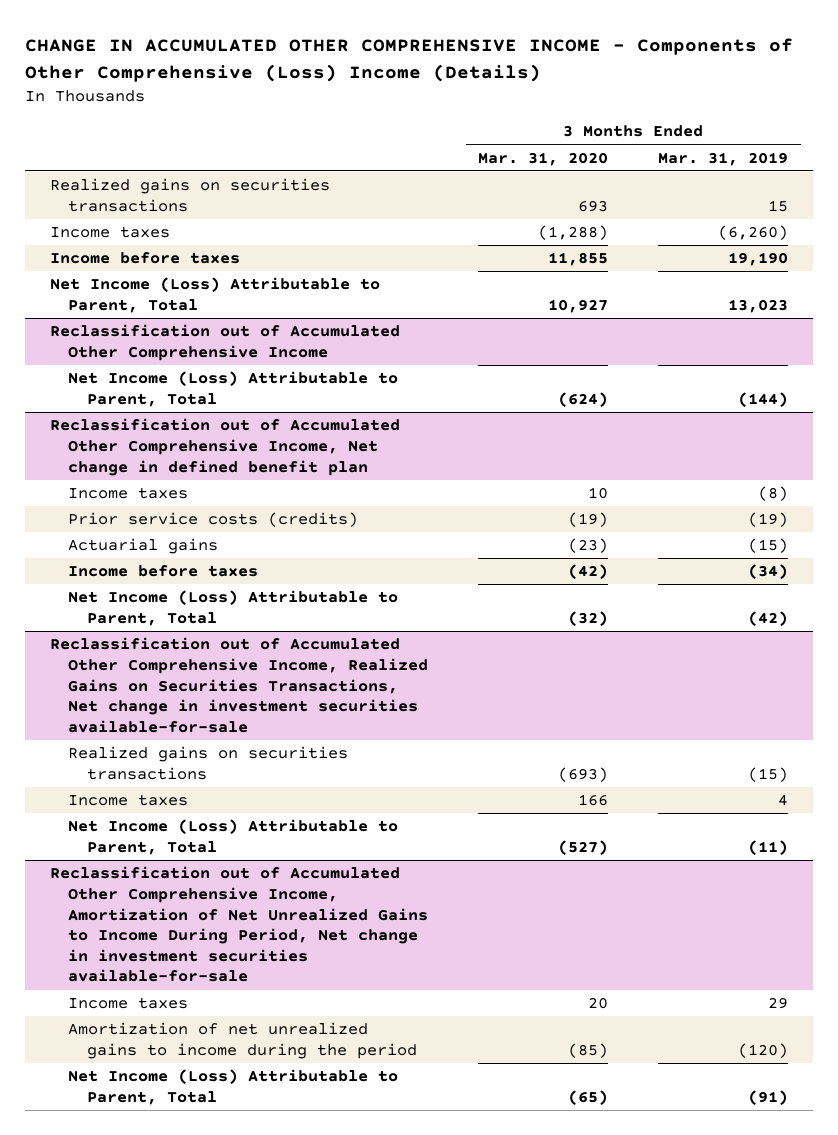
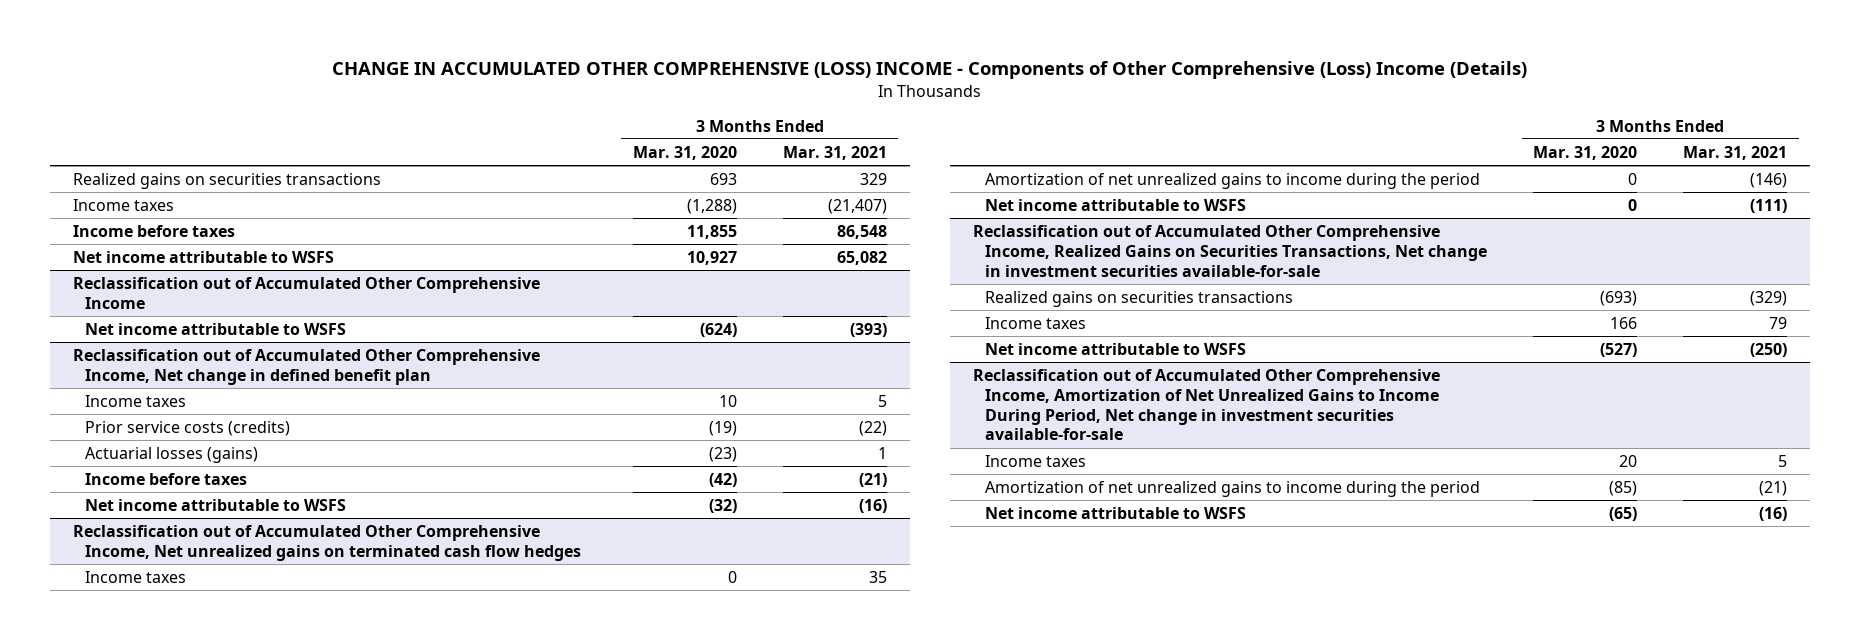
- CHANGE IN ACCUMULATED OTHER COMPREHENSIVE INCOME - Components of Other Comprehensive (Loss) Income (Details)
+ CHANGE IN ACCUMULATED OTHER COMPREHENSIVE (LOSS) INCOME - Components of Other Comprehensive (Loss) Income (Details)
- | 3 Months Ended Mar. 31, 2020 | 3 Months Ended Mar. 31, 2019
+ | 3 Months Ended Mar. 31, 2020 | 3 Months Ended Mar. 31, 2021
- Net Income (Loss) Attributable to Parent, Total | 10,927 | 13,023
+ Net income attributable to WSFS | 10,927 | 65,082
@ Reclassification out of Accumulated Other Comprehensive Income
- Net Income (Loss) Attributable to Parent, Total | (624) | (144)
+ Net income attributable to WSFS | (624) | (393)
@ Reclassification out of Accumulated Other Comprehensive Income, Net change in defined benefit plan
- Actuarial gains | (23) | (15)
+ Actuarial losses (gains) | (23) | 1
- Net Income (Loss) Attributable to Parent, Total | (32) | (42)
+ Net income attributable to WSFS | (32) | (16)
+ Reclassification out of Accumulated Other Comprehensive Income, Net unrealized gains on terminated cash flow hedges
+ Income taxes | 0 | 35
+ Amortization of net unrealized gains to income during the period | 0 | (146)
+ Net income attributable to WSFS | 0 | (111)
@ Reclassification out of Accumulated Other Comprehensive Income, Realized Gains on Securities Transactions, Net change in investment securities available-for-sale
- Net Income (Loss) Attributable to Parent, Total | (527) | (11)
+ Net income attributable to WSFS | (527) | (250)
@ Reclassification out of Accumulated Other Comprehensive Income, Amortization of Net Unrealized Gains to Income During Period, Net change in investment securities available-for-sale
- Net Income (Loss) Attributable to Parent, Total | (65) | (91)
+ Net income attributable to WSFS | (65) | (16)

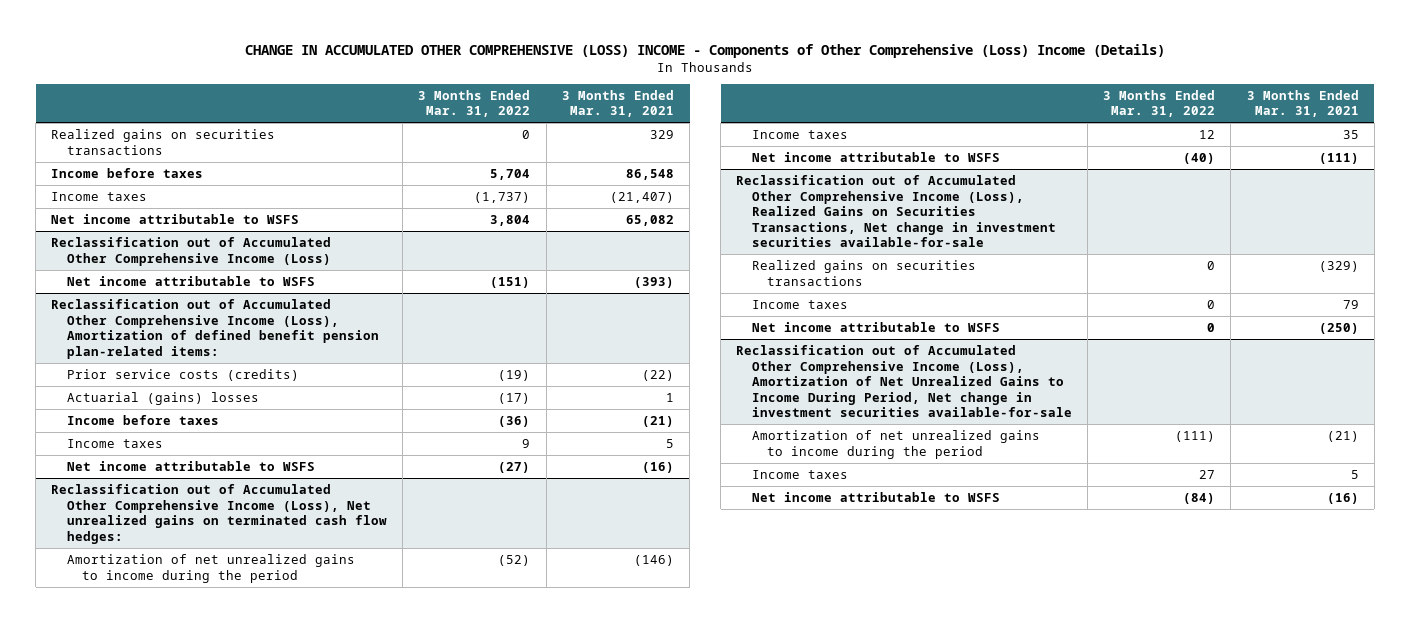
- | 3 Months Ended Mar. 31, 2020 | 3 Months Ended Mar. 31, 2021
+ | 3 Months Ended Mar. 31, 2022 | 3 Months Ended Mar. 31, 2021
moved down: Income taxes | (1,737) | (21,407)
- Reclassification out of Accumulated Other Comprehensive Income
+ Reclassification out of Accumulated Other Comprehensive Income (Loss)
- Reclassification out of Accumulated Other Comprehensive Income, Net change in defined benefit plan
- Income taxes | 10 | 5
+ Reclassification out of Accumulated Other Comprehensive Income (Loss), Amortization of defined benefit pension plan-related items:
- Actuarial losses (gains) | (23) | 1
+ Actuarial (gains) losses | (17) | 1
+ Income taxes | 9 | 5
- Reclassification out of Accumulated Other Comprehensive Income, Net unrealized gains on terminated cash flow hedges
- Income taxes | 0 | 35
+ Reclassification out of Accumulated Other Comprehensive Income (Loss), Net unrealized gains on terminated cash flow hedges:
+ Income taxes | 12 | 35
- Reclassification out of Accumulated Other Comprehensive Income, Realized Gains on Securities Transactions, Net change in investment securities available-for-sale
+ Reclassification out of Accumulated Other Comprehensive Income (Loss), Realized Gains on Securities Transactions, Net change in investment securities available-for-sale
- Reclassification out of Accumulated Other Comprehensive Income, Amortization of Net Unrealized Gains to Income During Period, Net change in investment securities available-for-sale
- Income taxes | 20 | 5
+ Reclassification out of Accumulated Other Comprehensive Income (Loss), Amortization of Net Unrealized Gains to Income During Period, Net change in investment securities available-for-sale
+ Income taxes | 27 | 5

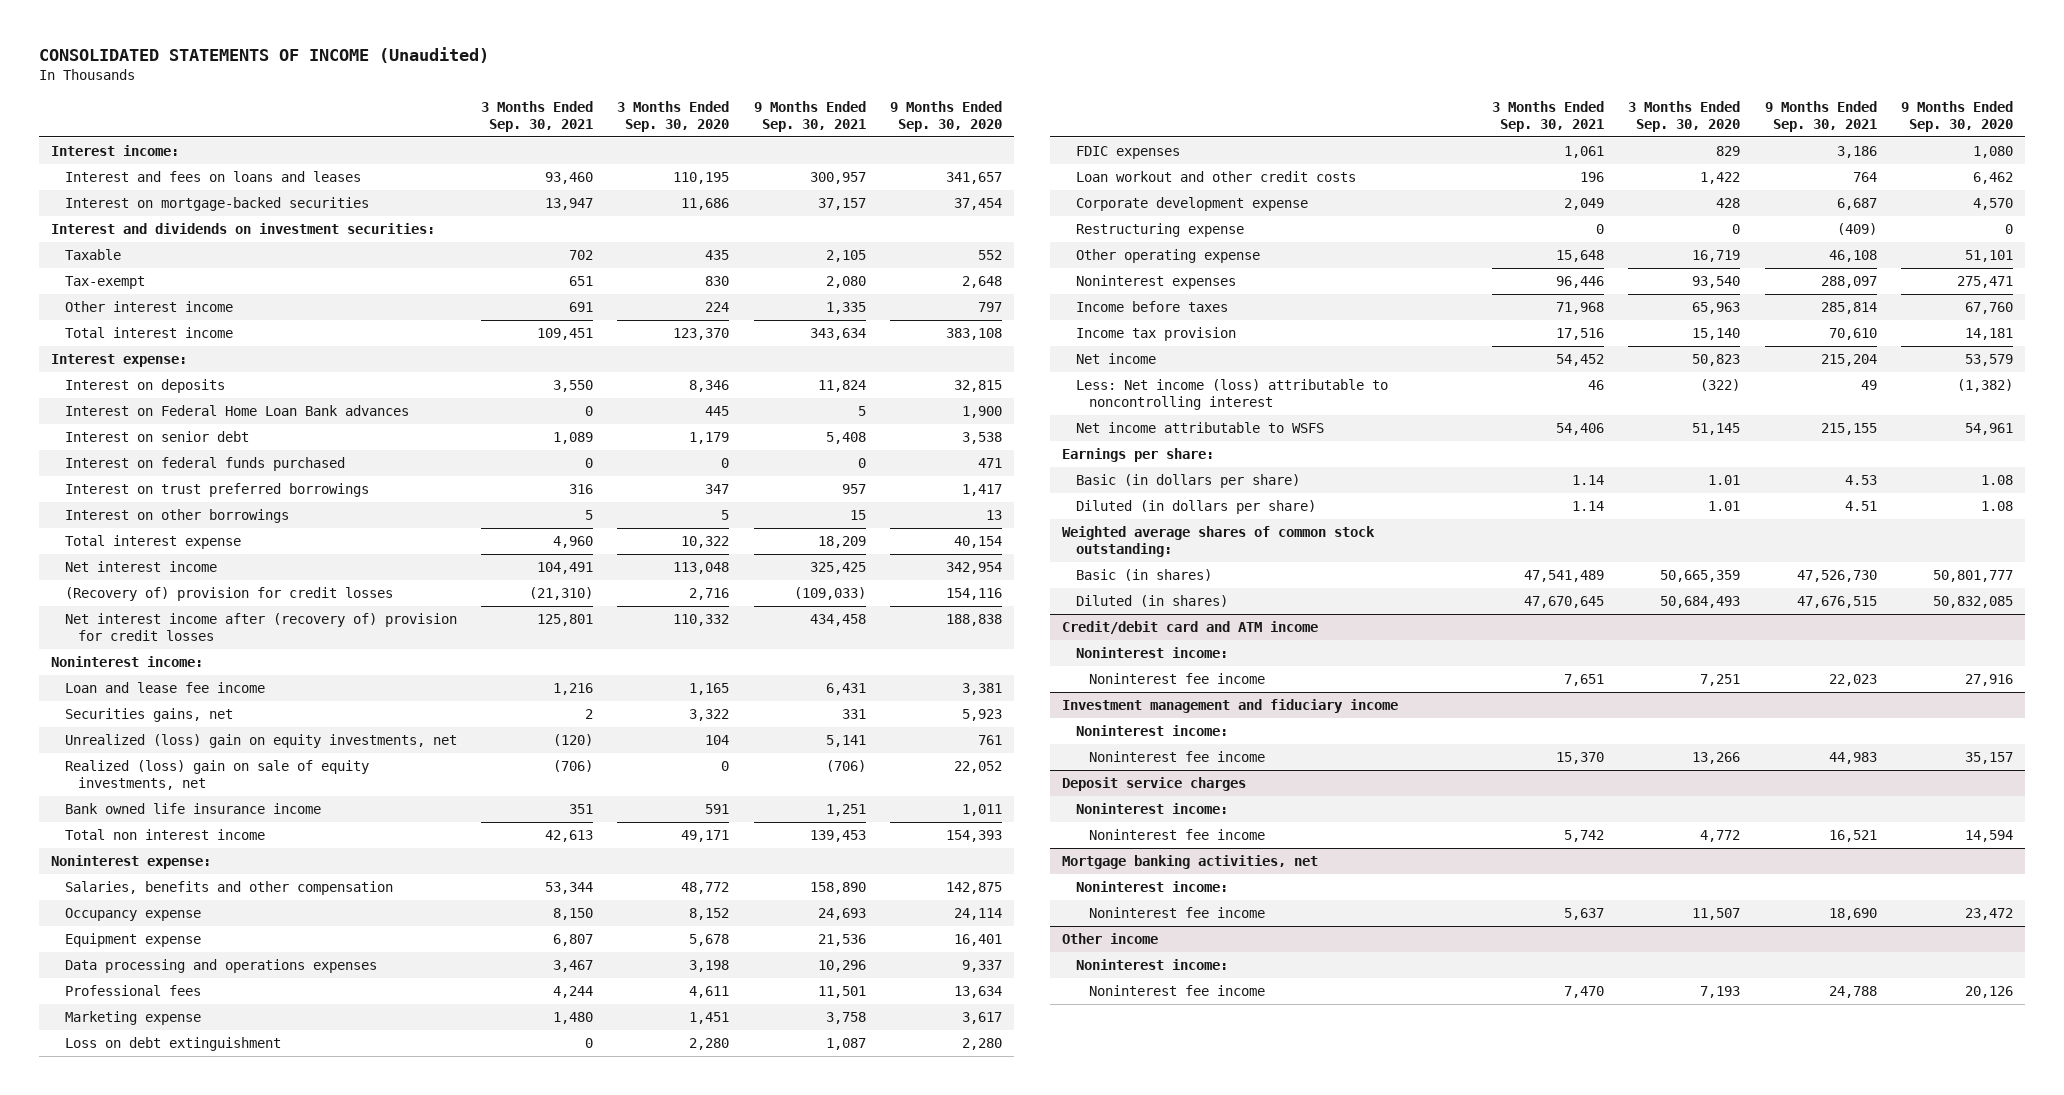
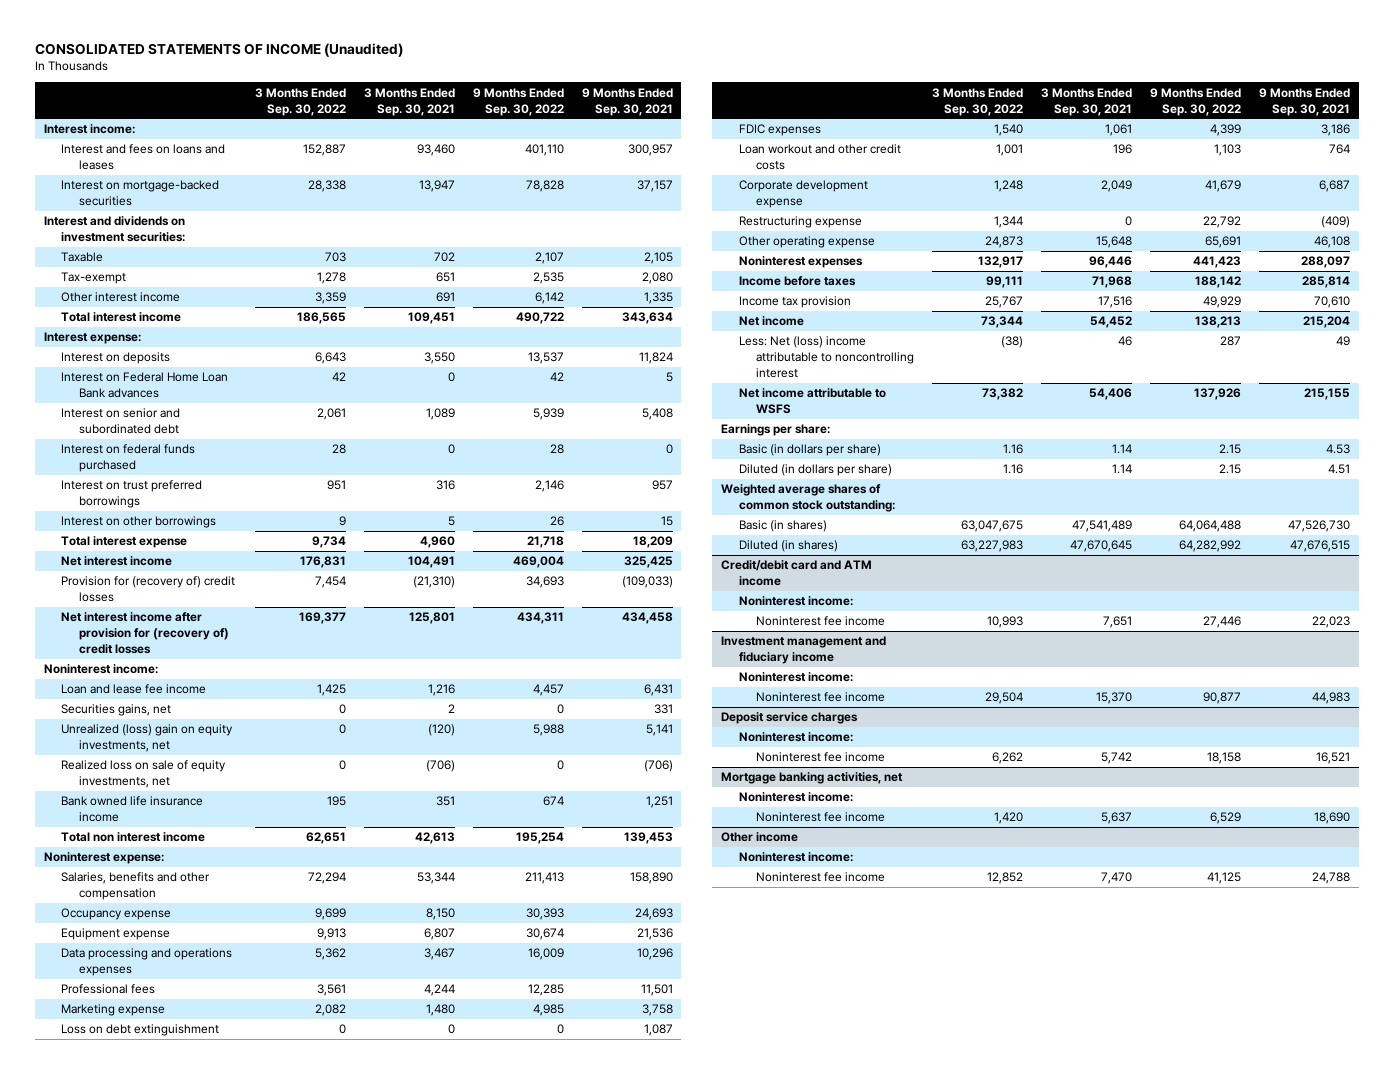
- | 3 Months Ended Sep. 30, 2021 | 3 Months Ended Sep. 30, 2020 | 9 Months Ended Sep. 30, 2021 | 9 Months Ended Sep. 30, 2020
+ | 3 Months Ended Sep. 30, 2022 | 3 Months Ended Sep. 30, 2021 | 9 Months Ended Sep. 30, 2022 | 9 Months Ended Sep. 30, 2021
- Interest on senior debt | 1,089 | 1,179 | 5,408 | 3,538
+ Interest on senior and subordinated debt | 2,061 | 1,089 | 5,939 | 5,408
- (Recovery of) provision for credit losses | (21,310) | 2,716 | (109,033) | 154,116
- Net interest income after (recovery of) provision for credit losses | 125,801 | 110,332 | 434,458 | 188,838
+ Provision for (recovery of) credit losses | 7,454 | (21,310) | 34,693 | (109,033)
+ Net interest income after provision for (recovery of) credit losses | 169,377 | 125,801 | 434,311 | 434,458
- Realized (loss) gain on sale of equity investments, net | (706) | 0 | (706) | 22,052
+ Realized loss on sale of equity investments, net | 0 | (706) | 0 | (706)
- Less: Net income (loss) attributable to noncontrolling interest | 46 | (322) | 49 | (1,382)
+ Less: Net (loss) income attributable to noncontrolling interest | (38) | 46 | 287 | 49

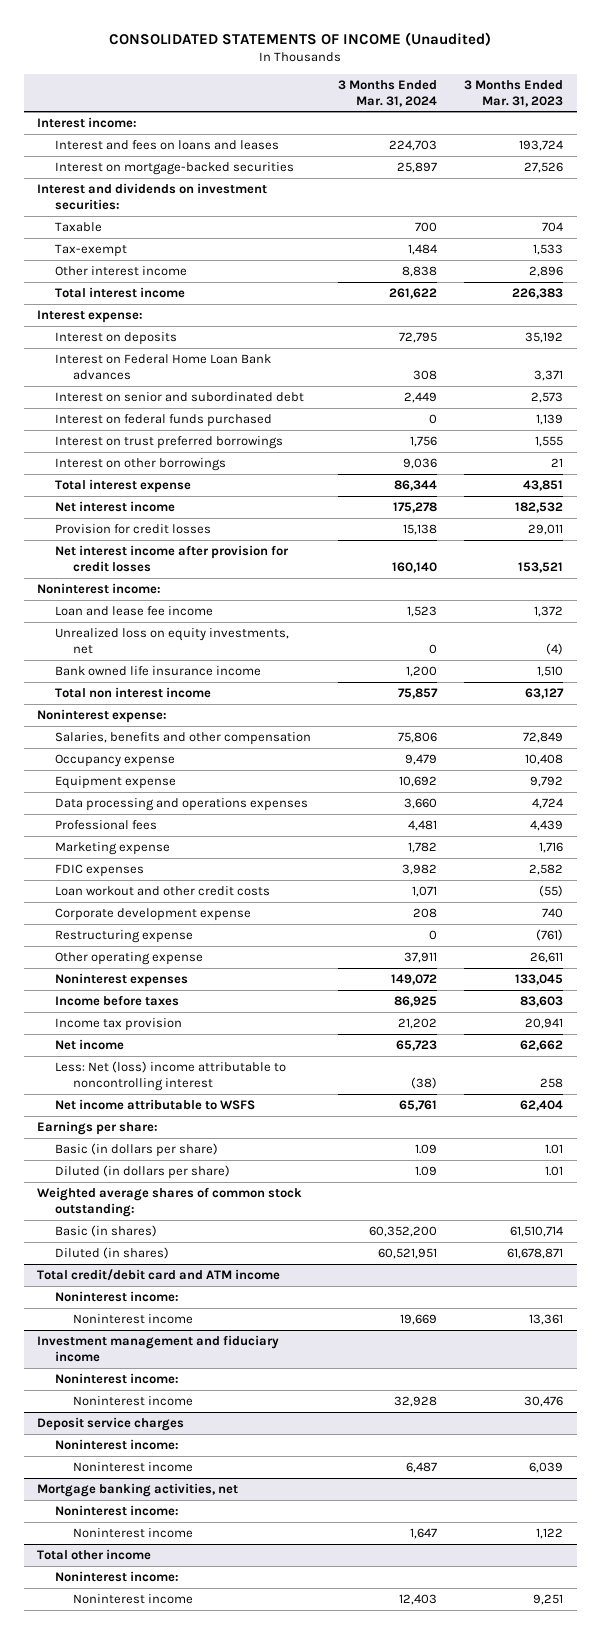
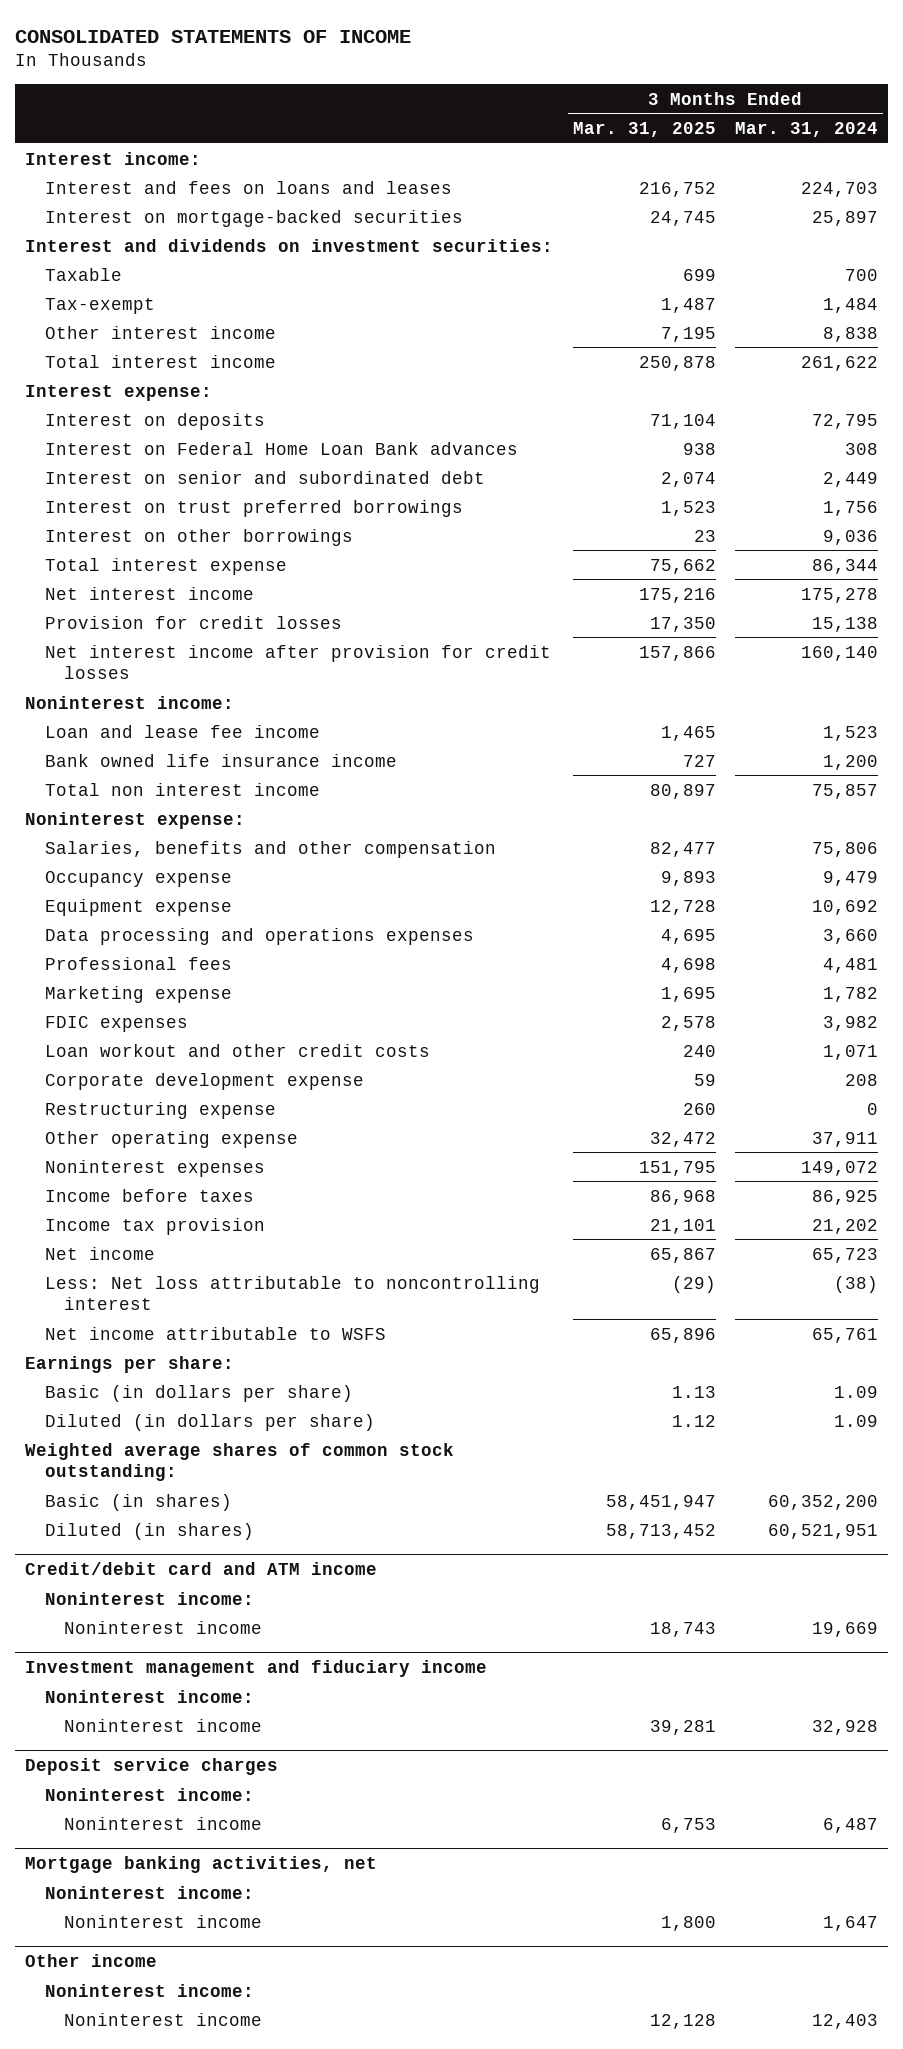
- CONSOLIDATED STATEMENTS OF INCOME (Unaudited)
+ CONSOLIDATED STATEMENTS OF INCOME
- | 3 Months Ended Mar. 31, 2024 | 3 Months Ended Mar. 31, 2023
+ | 3 Months Ended Mar. 31, 2025 | 3 Months Ended Mar. 31, 2024
- Interest on federal funds purchased | 0 | 1,139
- Unrealized loss on equity investments, net | 0 | (4)
- Less: Net (loss) income attributable to noncontrolling interest | (38) | 258
+ Less: Net loss attributable to noncontrolling interest | (29) | (38)
- Total credit/debit card and ATM income
+ Credit/debit card and ATM income
- Total other income
+ Other income

